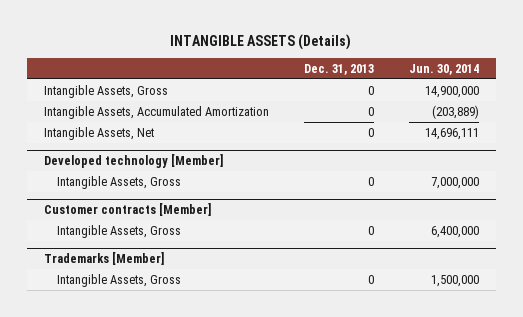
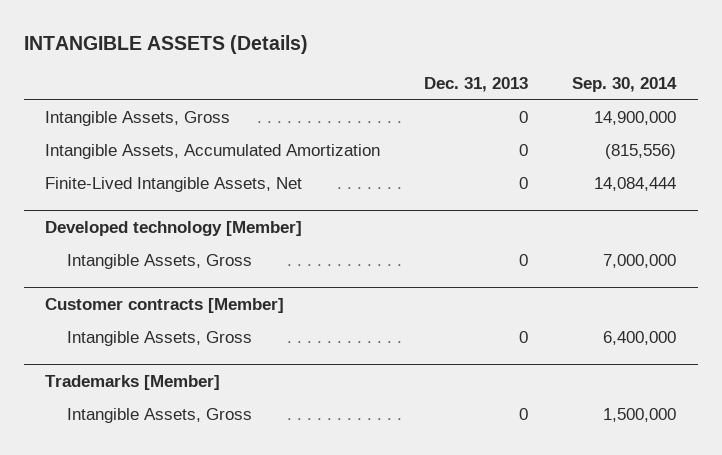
- | Dec. 31, 2013 | Jun. 30, 2014
+ | Dec. 31, 2013 | Sep. 30, 2014
- Intangible Assets, Net | 0 | 14,696,111
+ Finite-Lived Intangible Assets, Net | 0 | 14,084,444

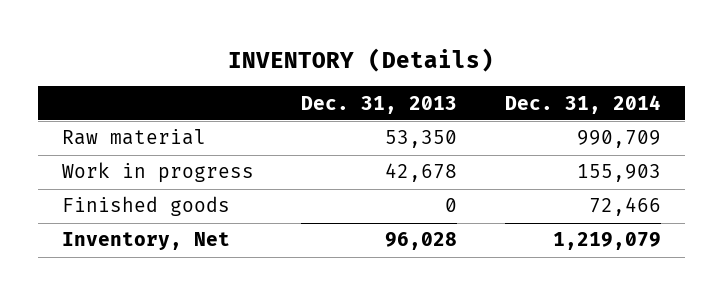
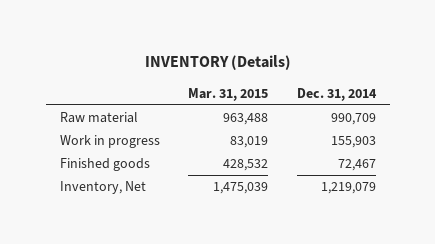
- | Dec. 31, 2013 | Dec. 31, 2014
+ | Mar. 31, 2015 | Dec. 31, 2014
- Finished goods | 0 | 72,466
+ Finished goods | 428,532 | 72,467

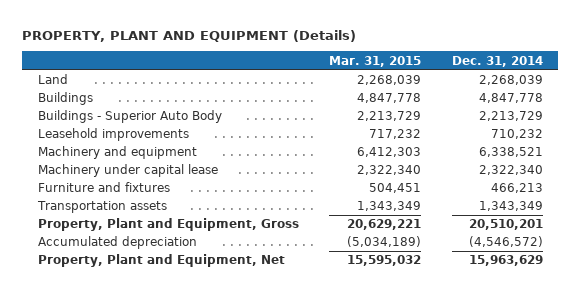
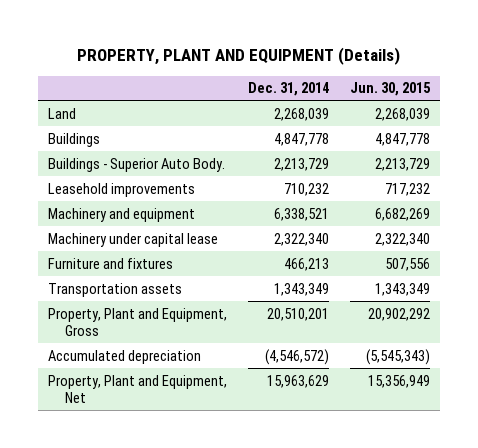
- | Mar. 31, 2015 | Dec. 31, 2014
+ | Dec. 31, 2014 | Jun. 30, 2015
- Buildings - Superior Auto Body | 2,213,729 | 2,213,729
+ Buildings - Superior Auto Body. | 2,213,729 | 2,213,729

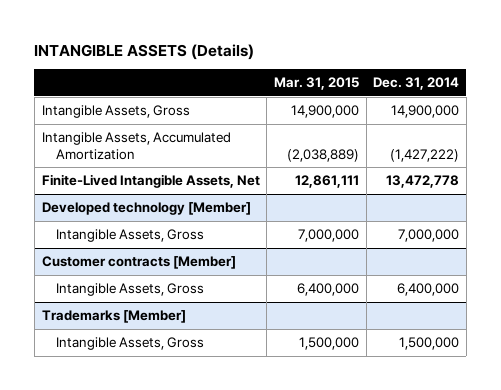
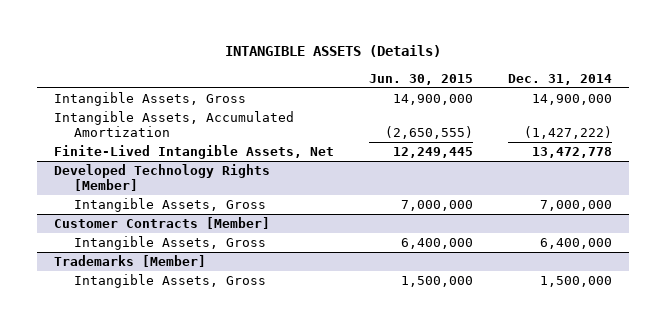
- | Mar. 31, 2015 | Dec. 31, 2014
+ | Jun. 30, 2015 | Dec. 31, 2014
- Developed technology [Member]
+ Developed Technology Rights [Member]
- Customer contracts [Member]
+ Customer Contracts [Member]

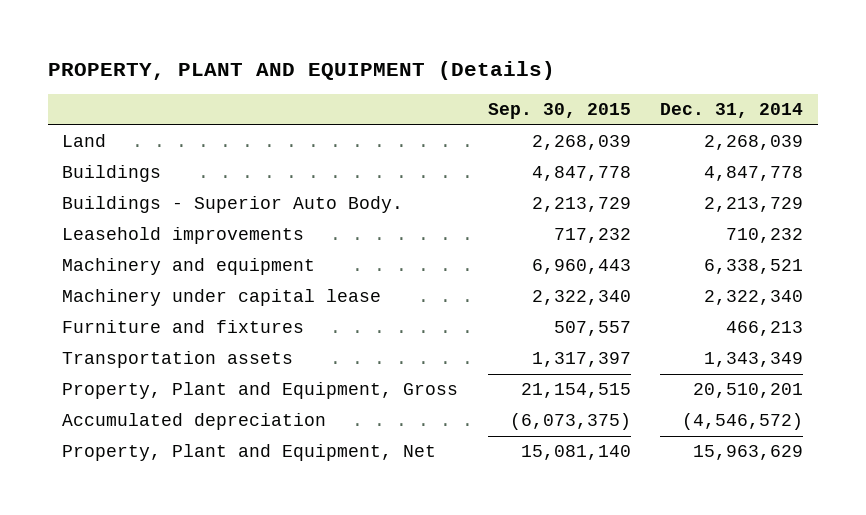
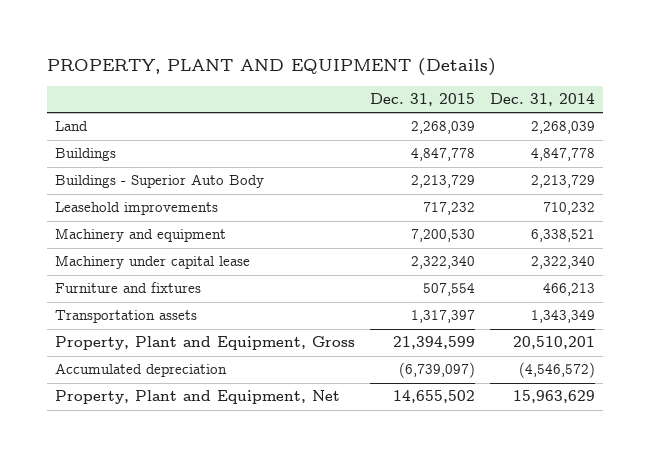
- | Sep. 30, 2015 | Dec. 31, 2014
+ | Dec. 31, 2015 | Dec. 31, 2014
- Buildings - Superior Auto Body. | 2,213,729 | 2,213,729
+ Buildings - Superior Auto Body | 2,213,729 | 2,213,729

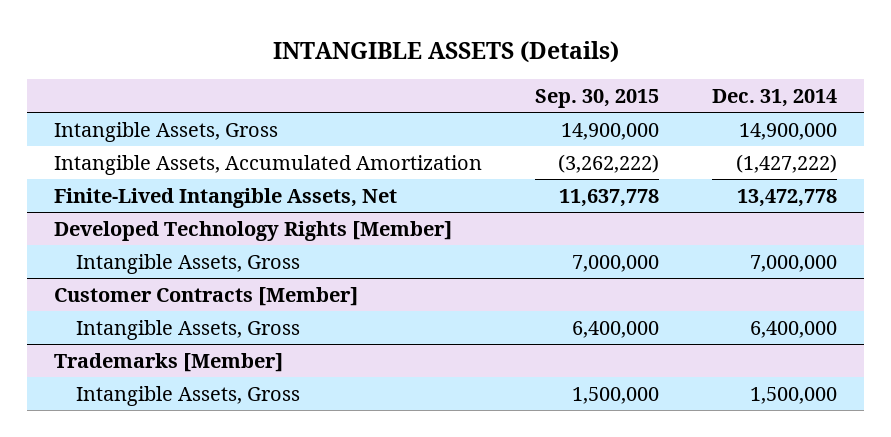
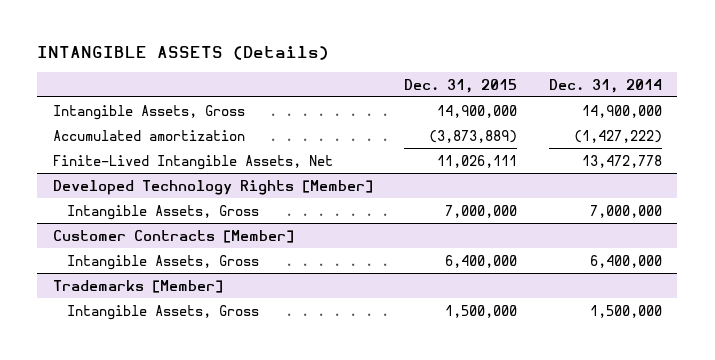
- | Sep. 30, 2015 | Dec. 31, 2014
+ | Dec. 31, 2015 | Dec. 31, 2014
- Intangible Assets, Accumulated Amortization | (3,262,222) | (1,427,222)
+ Accumulated amortization | (3,873,889) | (1,427,222)

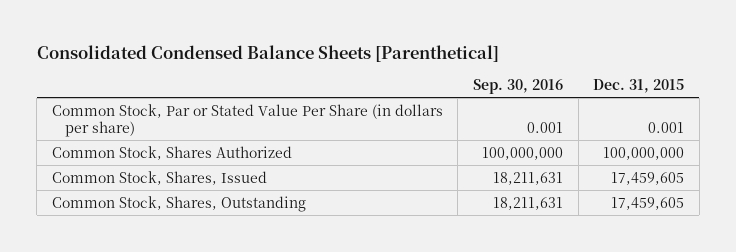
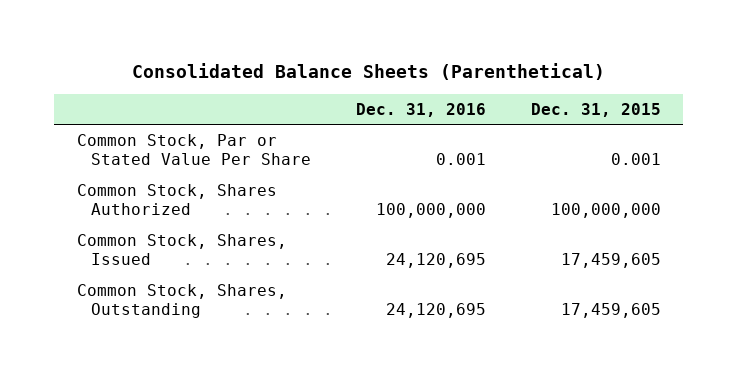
- Consolidated Condensed Balance Sheets [Parenthetical]
+ Consolidated Balance Sheets (Parenthetical)
- | Sep. 30, 2016 | Dec. 31, 2015
+ | Dec. 31, 2016 | Dec. 31, 2015
- Common Stock, Par or Stated Value Per Share (in dollars per share) | 0.001 | 0.001
+ Common Stock, Par or Stated Value Per Share | 0.001 | 0.001

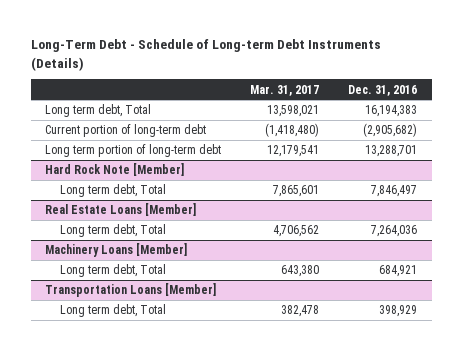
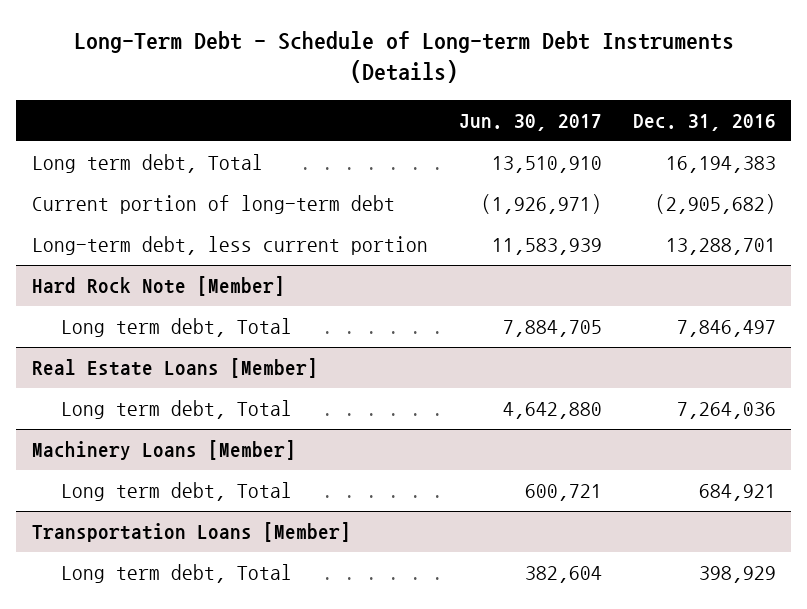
- | Mar. 31, 2017 | Dec. 31, 2016
+ | Jun. 30, 2017 | Dec. 31, 2016
- Long term portion of long-term debt | 12,179,541 | 13,288,701
+ Long-term debt, less current portion | 11,583,939 | 13,288,701

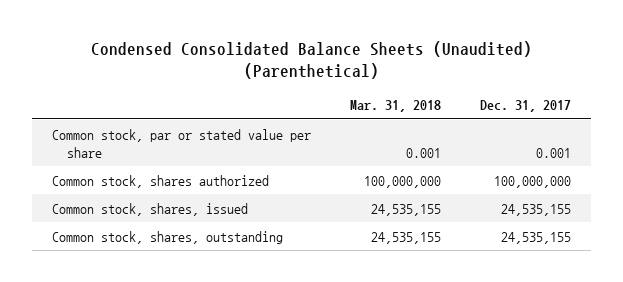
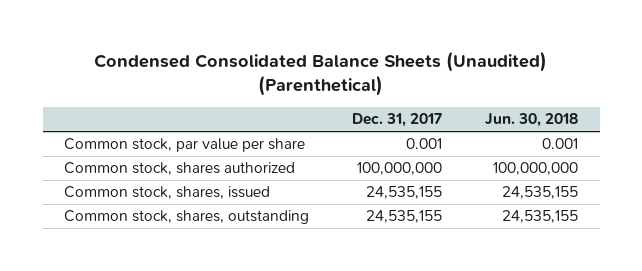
- | Mar. 31, 2018 | Dec. 31, 2017
+ | Dec. 31, 2017 | Jun. 30, 2018
- Common stock, par or stated value per share | 0.001 | 0.001
+ Common stock, par value per share | 0.001 | 0.001

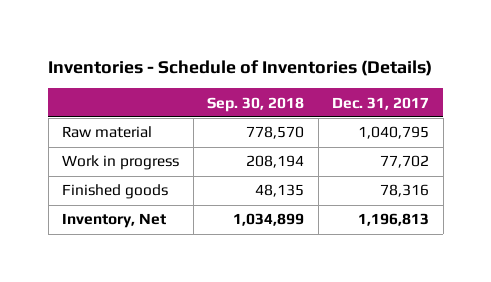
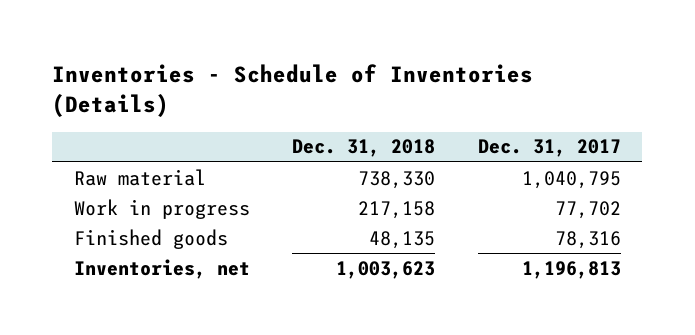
- | Sep. 30, 2018 | Dec. 31, 2017
+ | Dec. 31, 2018 | Dec. 31, 2017
- Inventory, Net | 1,034,899 | 1,196,813
+ Inventories, net | 1,003,623 | 1,196,813

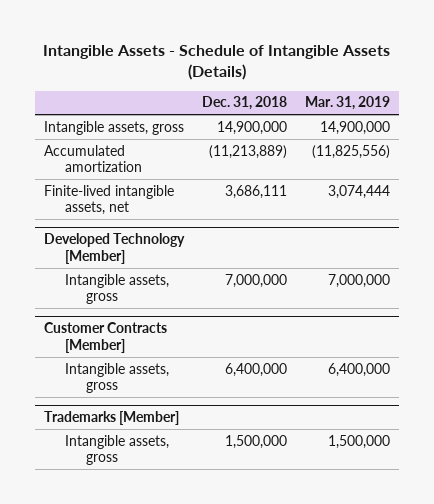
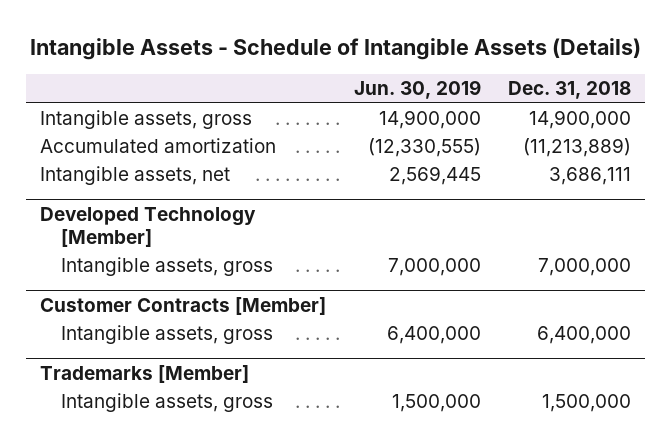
- | Dec. 31, 2018 | Mar. 31, 2019
+ | Jun. 30, 2019 | Dec. 31, 2018
- Finite-lived intangible assets, net | 3,686,111 | 3,074,444
+ Intangible assets, net | 2,569,445 | 3,686,111

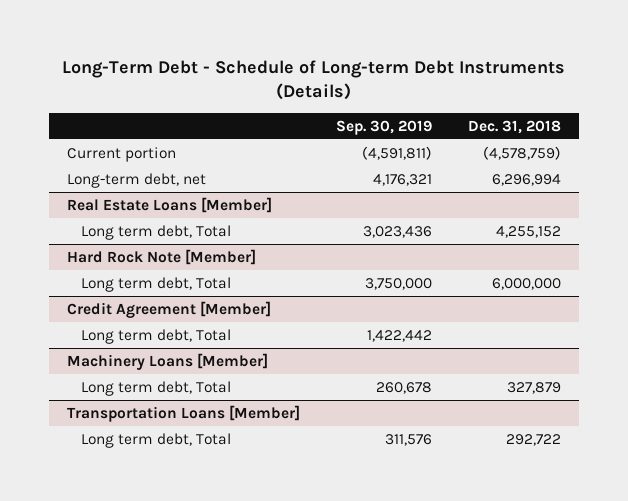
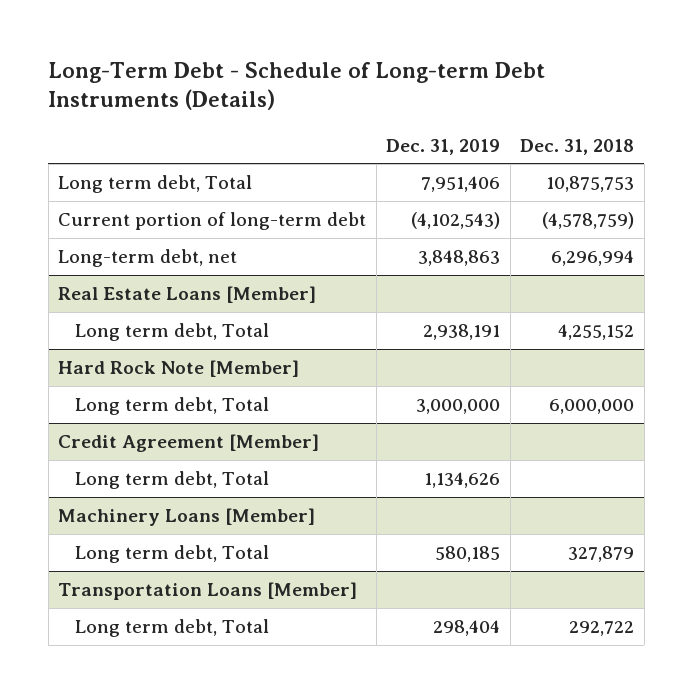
- | Sep. 30, 2019 | Dec. 31, 2018
+ | Dec. 31, 2019 | Dec. 31, 2018
- Current portion | (4,591,811) | (4,578,759)
+ Long term debt, Total | 7,951,406 | 10,875,753
+ Current portion of long-term debt | (4,102,543) | (4,578,759)

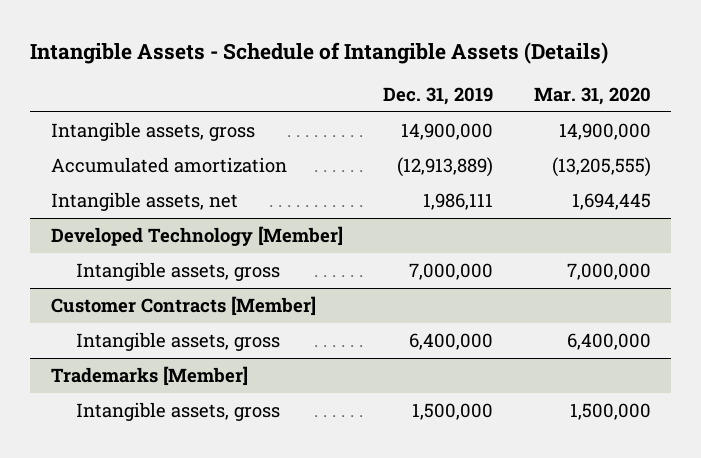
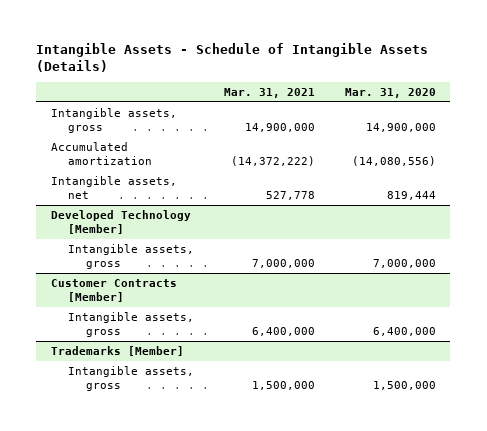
- | Dec. 31, 2019 | Mar. 31, 2020
+ | Mar. 31, 2021 | Mar. 31, 2020
- Accumulated amortization | (12,913,889) | (13,205,555)
- Intangible assets, net | 1,986,111 | 1,694,445
+ Accumulated amortization | (14,372,222) | (14,080,556)
+ Intangible assets, net | 527,778 | 819,444

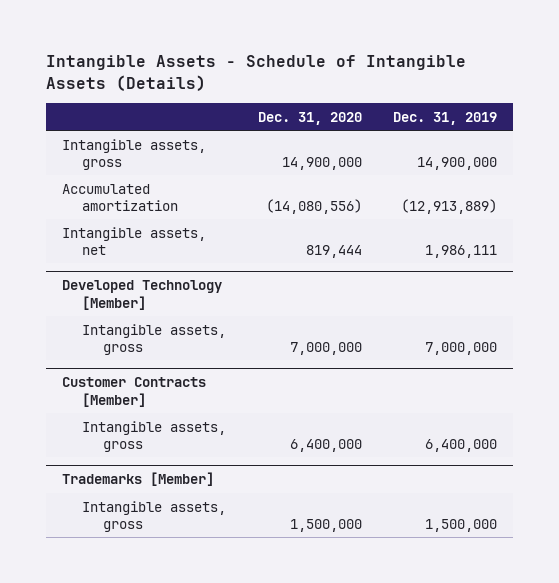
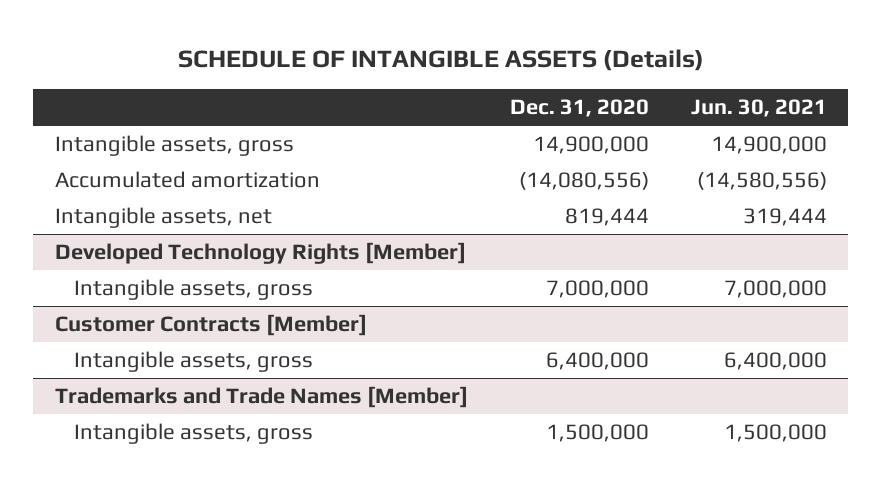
- Intangible Assets - Schedule of Intangible Assets (Details)
+ SCHEDULE OF INTANGIBLE ASSETS (Details)
- | Dec. 31, 2020 | Dec. 31, 2019
+ | Dec. 31, 2020 | Jun. 30, 2021
- Developed Technology [Member]
+ Developed Technology Rights [Member]
- Trademarks [Member]
+ Trademarks and Trade Names [Member]

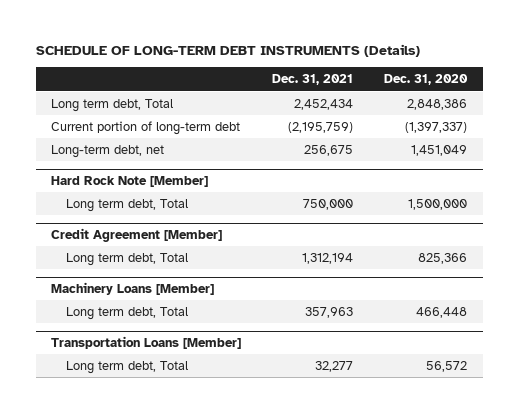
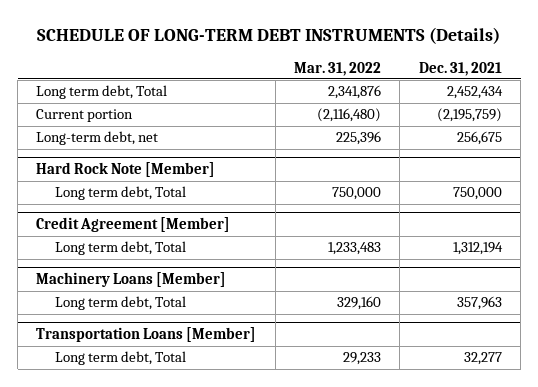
- | Dec. 31, 2021 | Dec. 31, 2020
+ | Mar. 31, 2022 | Dec. 31, 2021
- Current portion of long-term debt | (2,195,759) | (1,397,337)
+ Current portion | (2,116,480) | (2,195,759)

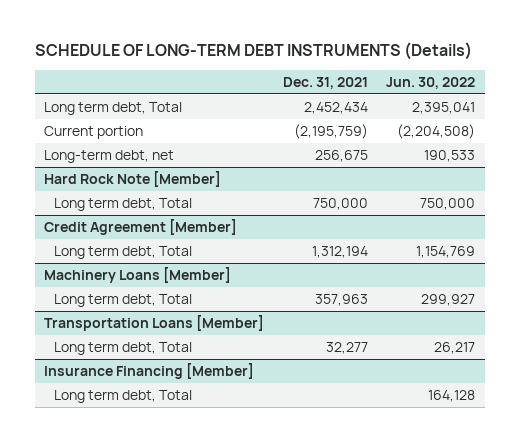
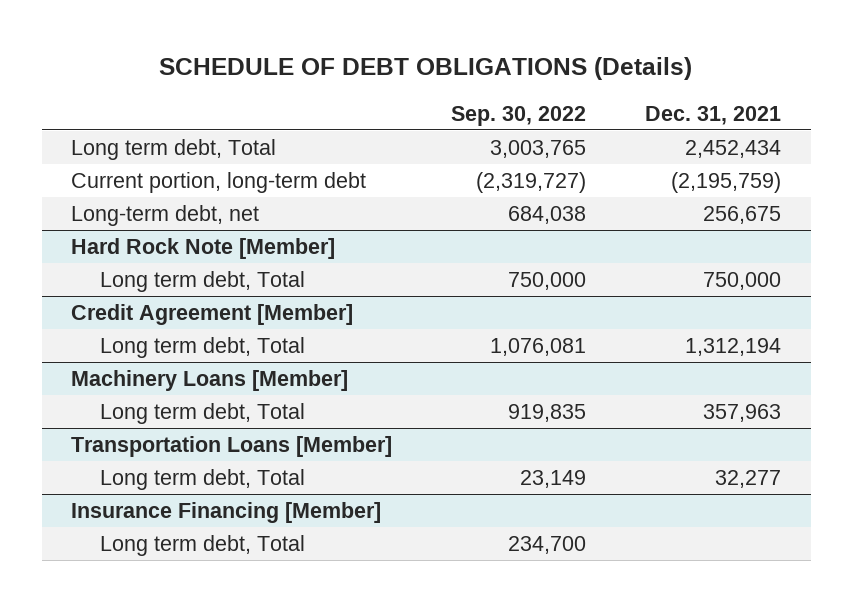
- SCHEDULE OF LONG-TERM DEBT INSTRUMENTS (Details)
+ SCHEDULE OF DEBT OBLIGATIONS (Details)
- | Dec. 31, 2021 | Jun. 30, 2022
+ | Sep. 30, 2022 | Dec. 31, 2021
- Current portion | (2,195,759) | (2,204,508)
+ Current portion, long-term debt | (2,319,727) | (2,195,759)

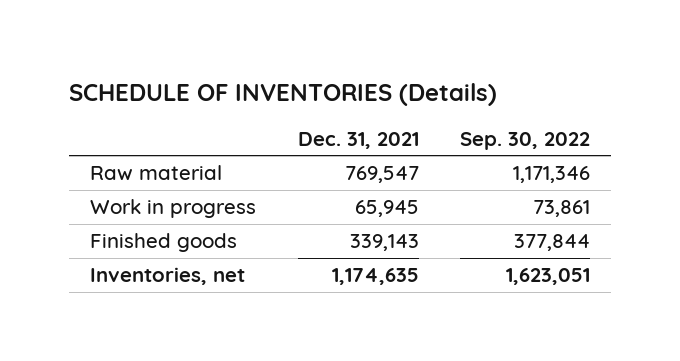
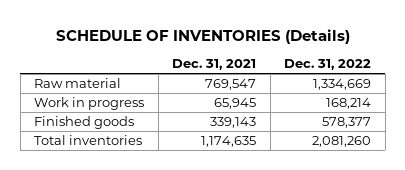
- | Dec. 31, 2021 | Sep. 30, 2022
+ | Dec. 31, 2021 | Dec. 31, 2022
- Inventories, net | 1,174,635 | 1,623,051
+ Total inventories | 1,174,635 | 2,081,260

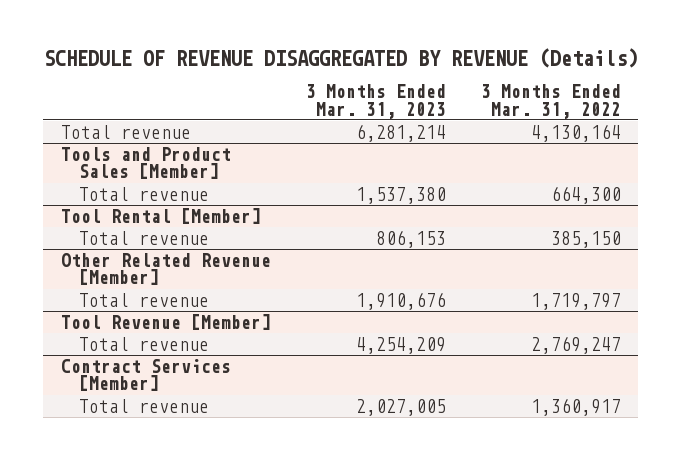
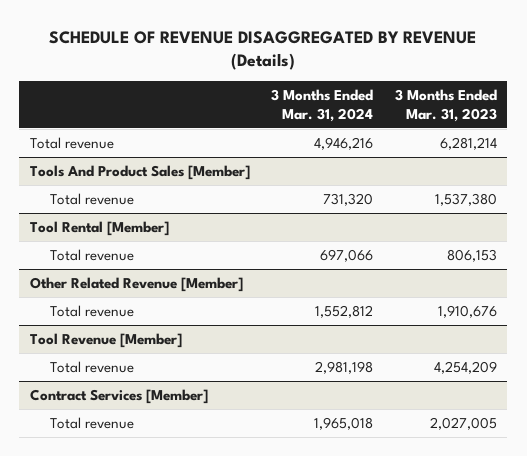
- | 3 Months Ended Mar. 31, 2023 | 3 Months Ended Mar. 31, 2022
+ | 3 Months Ended Mar. 31, 2024 | 3 Months Ended Mar. 31, 2023
- Tools and Product Sales [Member]
+ Tools And Product Sales [Member]

